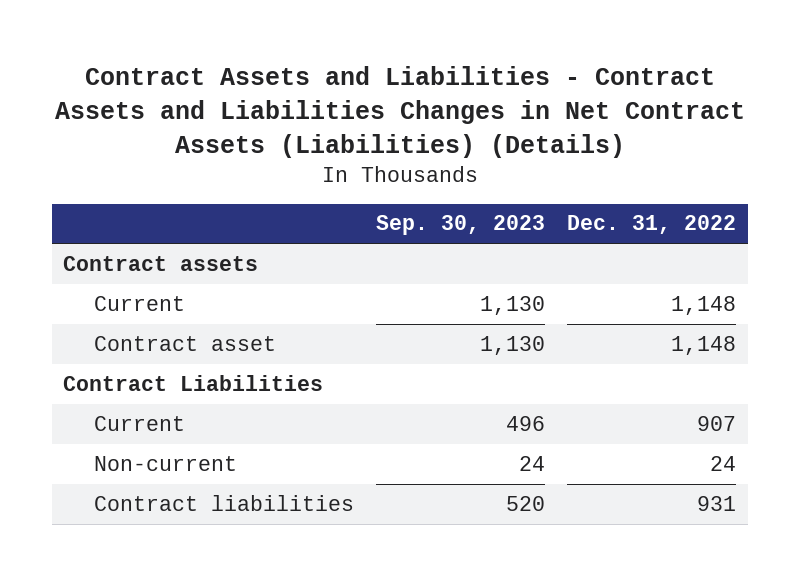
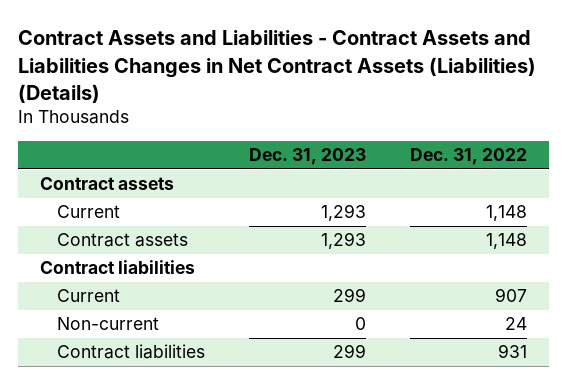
- | Sep. 30, 2023 | Dec. 31, 2022
+ | Dec. 31, 2023 | Dec. 31, 2022
- Contract asset | 1,130 | 1,148
- Contract Liabilities
+ Contract assets | 1,293 | 1,148
+ Contract liabilities

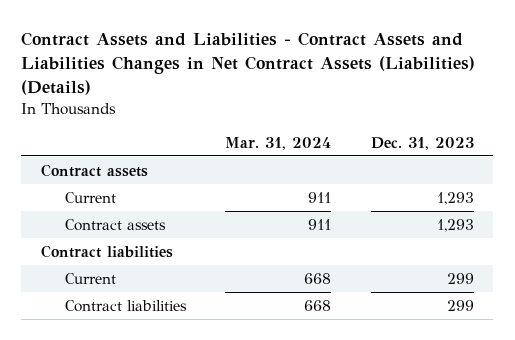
- | Dec. 31, 2023 | Dec. 31, 2022
+ | Mar. 31, 2024 | Dec. 31, 2023
- Non-current | 0 | 24

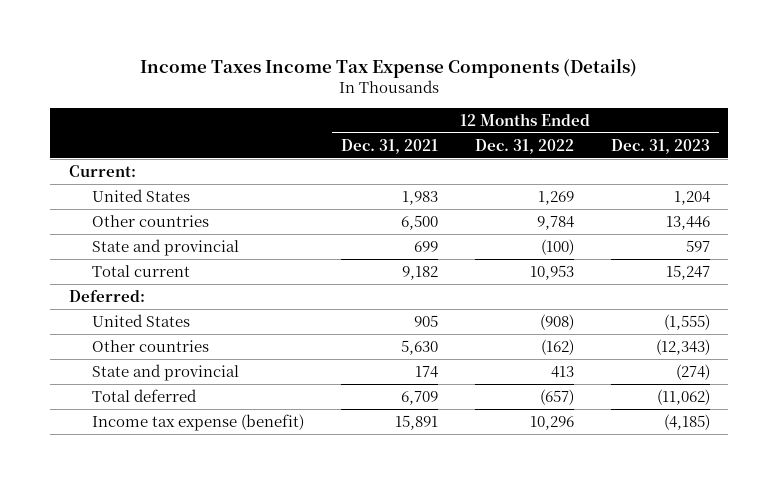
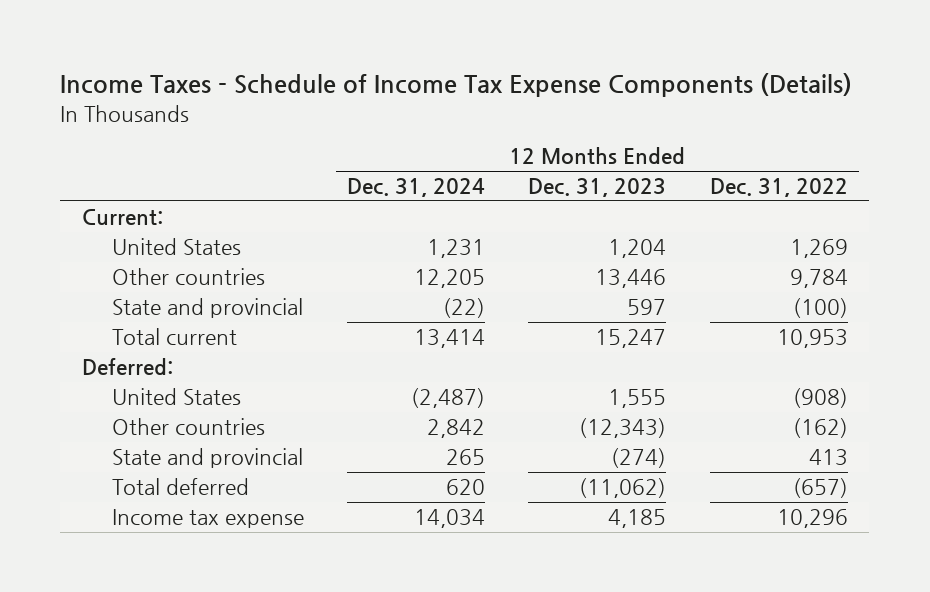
- Income Taxes Income Tax Expense Components (Details)
+ Income Taxes - Schedule of Income Tax Expense Components (Details)
- | 12 Months Ended Dec. 31, 2021 | 12 Months Ended Dec. 31, 2022 | 12 Months Ended Dec. 31, 2023
+ | 12 Months Ended Dec. 31, 2024 | 12 Months Ended Dec. 31, 2023 | 12 Months Ended Dec. 31, 2022
- United States | 905 | (908) | (1,555)
+ United States | (2,487) | 1,555 | (908)
- Income tax expense (benefit) | 15,891 | 10,296 | (4,185)
+ Income tax expense | 14,034 | 4,185 | 10,296

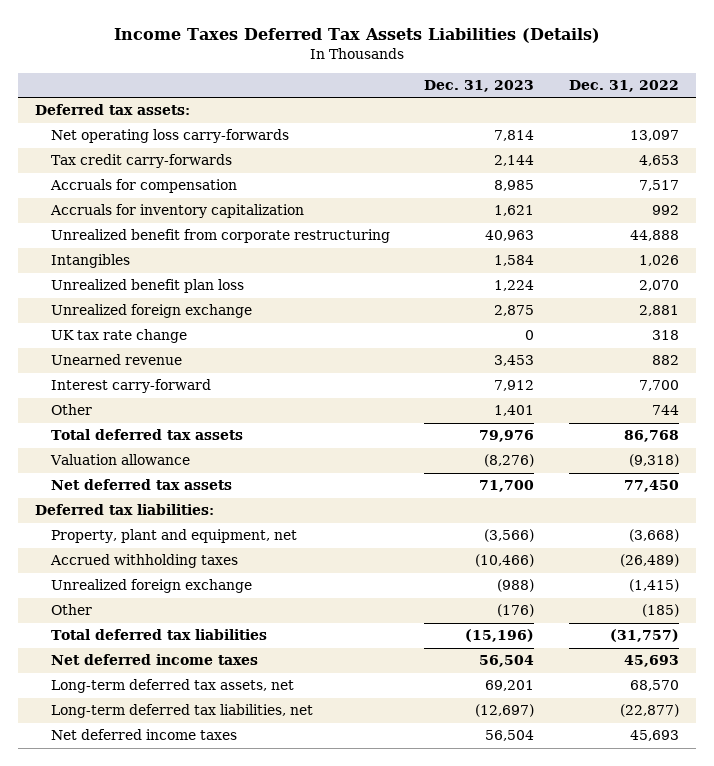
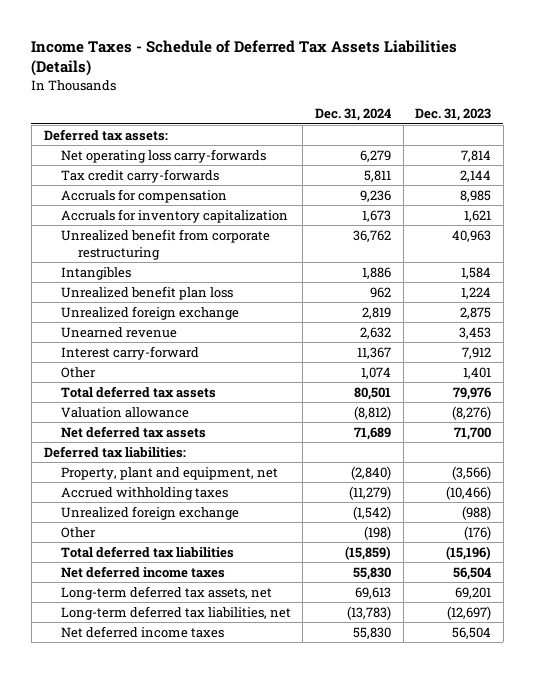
- Income Taxes Deferred Tax Assets Liabilities (Details)
+ Income Taxes - Schedule of Deferred Tax Assets Liabilities (Details)
- | Dec. 31, 2023 | Dec. 31, 2022
+ | Dec. 31, 2024 | Dec. 31, 2023
- UK tax rate change | 0 | 318

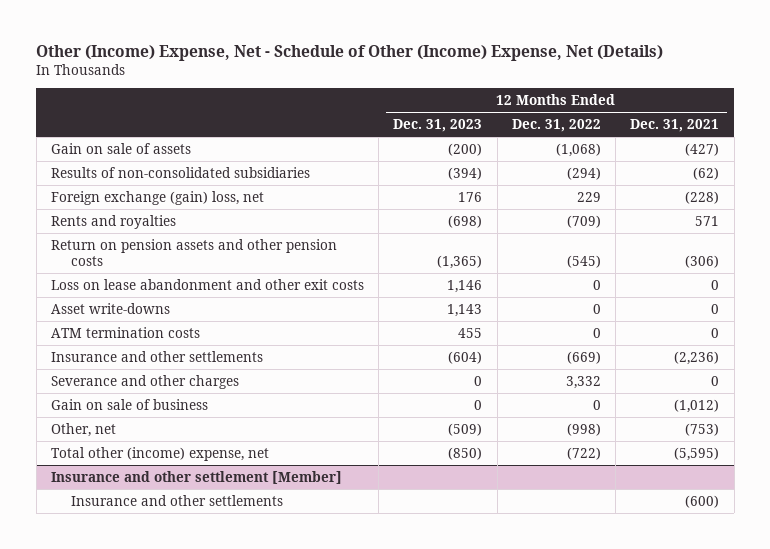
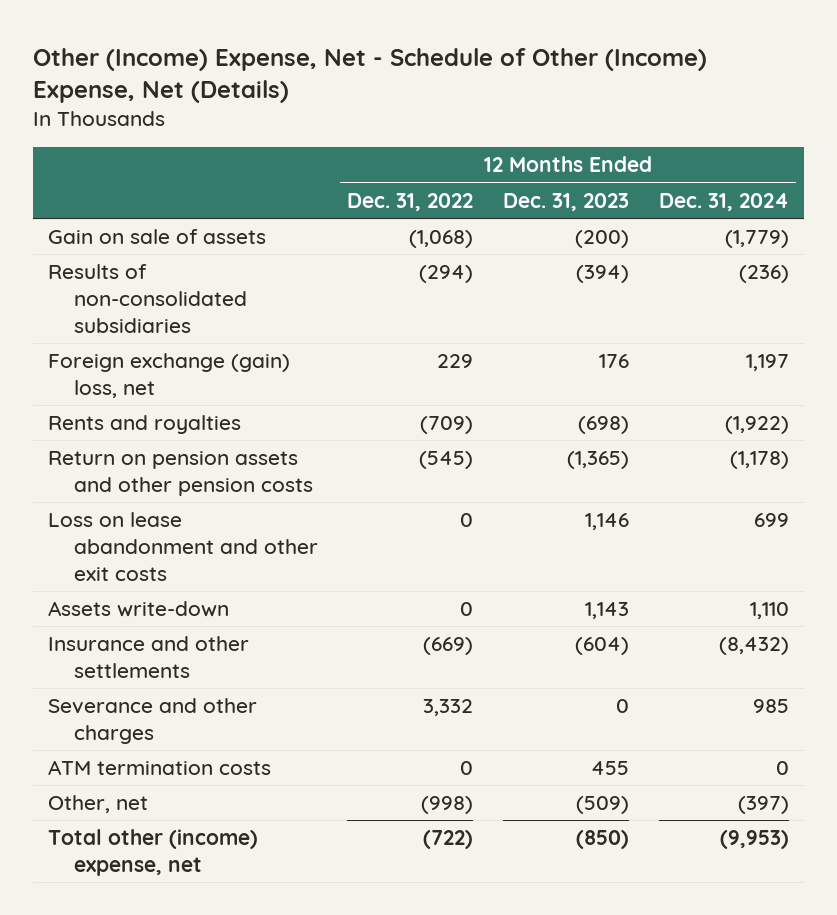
- | 12 Months Ended Dec. 31, 2023 | 12 Months Ended Dec. 31, 2022 | 12 Months Ended Dec. 31, 2021
+ | 12 Months Ended Dec. 31, 2022 | 12 Months Ended Dec. 31, 2023 | 12 Months Ended Dec. 31, 2024
- Asset write-downs | 1,143 | 0 | 0
+ Assets write-down | 0 | 1,143 | 1,110
- Gain on sale of business | 0 | 0 | (1,012)
moved down: ATM termination costs | 0 | 455 | 0
- Insurance and other settlement [Member]
- Insurance and other settlements | | | (600)

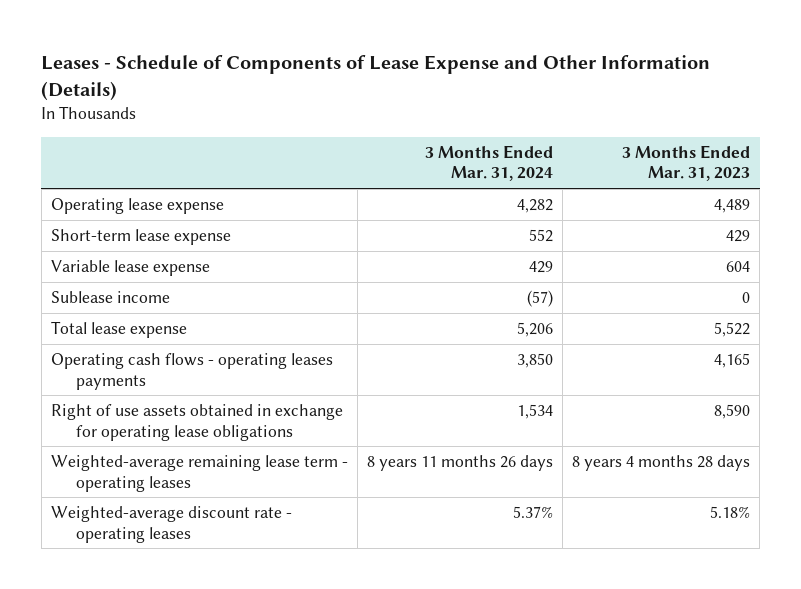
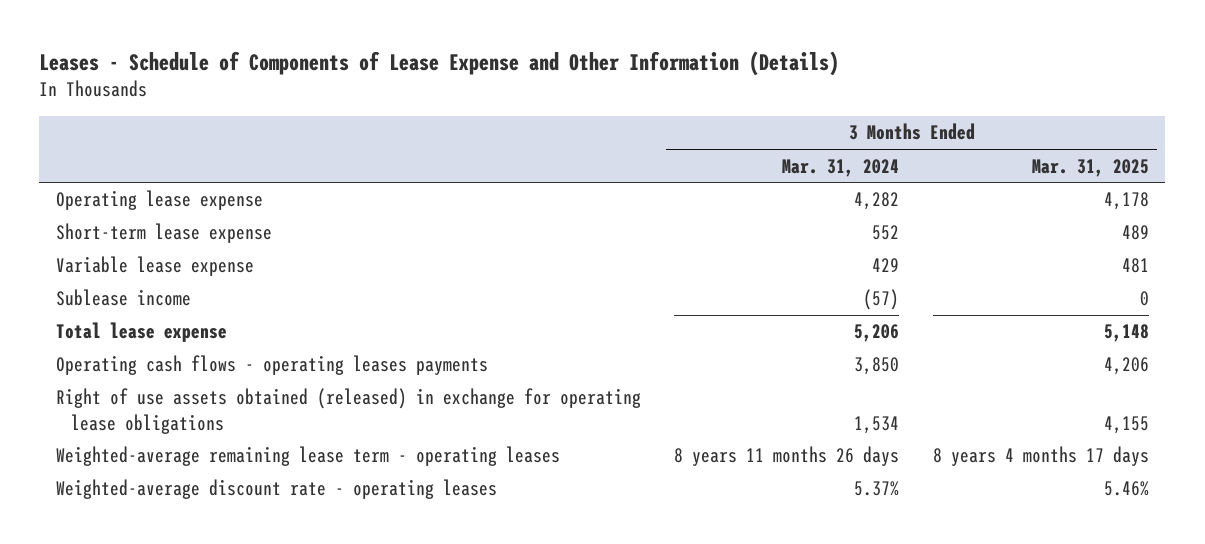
- | 3 Months Ended Mar. 31, 2024 | 3 Months Ended Mar. 31, 2023
+ | 3 Months Ended Mar. 31, 2024 | 3 Months Ended Mar. 31, 2025
- Right of use assets obtained in exchange for operating lease obligations | 1,534 | 8,590
+ Right of use assets obtained (released) in exchange for operating lease obligations | 1,534 | 4,155

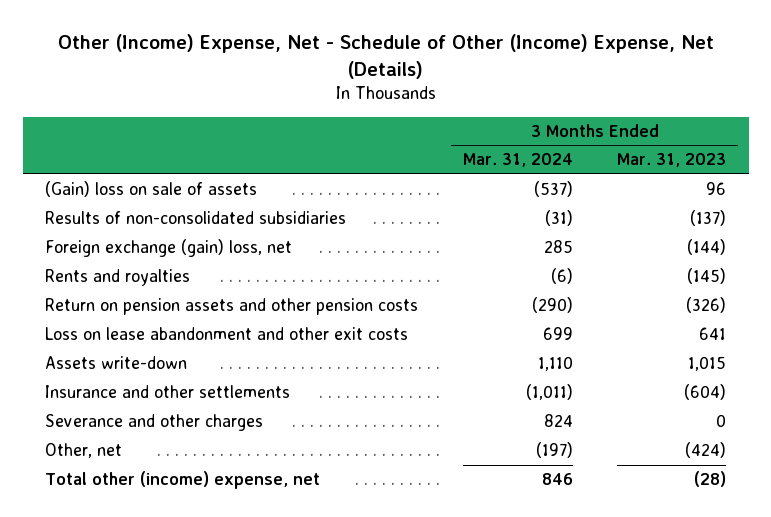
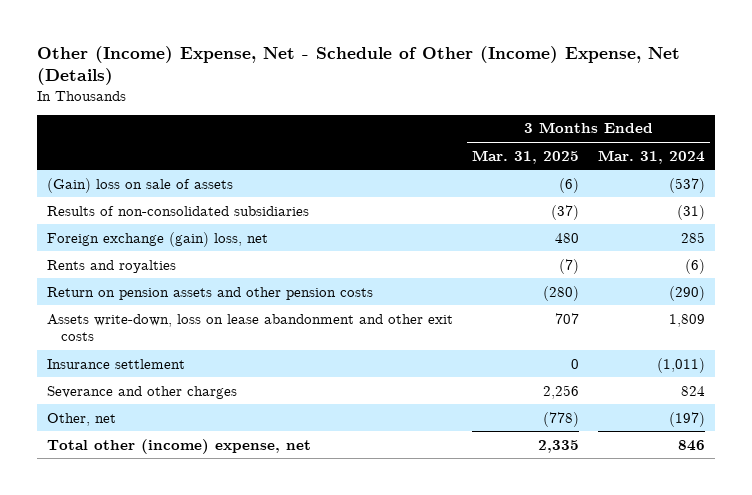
- | 3 Months Ended Mar. 31, 2024 | 3 Months Ended Mar. 31, 2023
+ | 3 Months Ended Mar. 31, 2025 | 3 Months Ended Mar. 31, 2024
- Loss on lease abandonment and other exit costs | 699 | 641
- Assets write-down | 1,110 | 1,015
- Insurance and other settlements | (1,011) | (604)
+ Assets write-down, loss on lease abandonment and other exit costs | 707 | 1,809
+ Insurance settlement | 0 | (1,011)

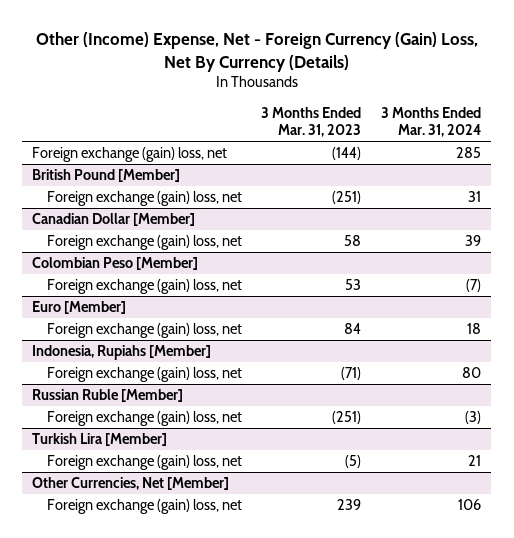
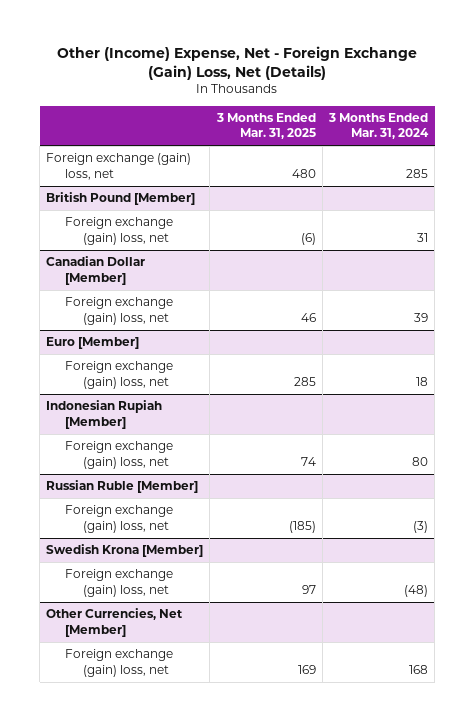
- Other (Income) Expense, Net - Foreign Currency (Gain) Loss, Net By Currency (Details)
+ Other (Income) Expense, Net - Foreign Exchange (Gain) Loss, Net (Details)
- | 3 Months Ended Mar. 31, 2023 | 3 Months Ended Mar. 31, 2024
+ | 3 Months Ended Mar. 31, 2025 | 3 Months Ended Mar. 31, 2024
- Colombian Peso [Member]
- Foreign exchange (gain) loss, net | 53 | (7)
- Indonesia, Rupiahs [Member]
+ Indonesian Rupiah [Member]
- Turkish Lira [Member]
- Foreign exchange (gain) loss, net | (5) | 21
+ Swedish Krona [Member]
+ Foreign exchange (gain) loss, net | 97 | (48)
@ Other Currencies, Net [Member]
- Foreign exchange (gain) loss, net | 239 | 106
+ Foreign exchange (gain) loss, net | 169 | 168

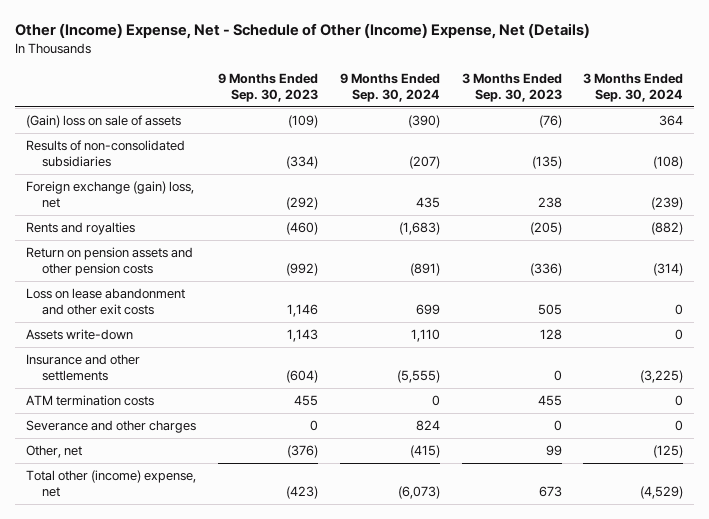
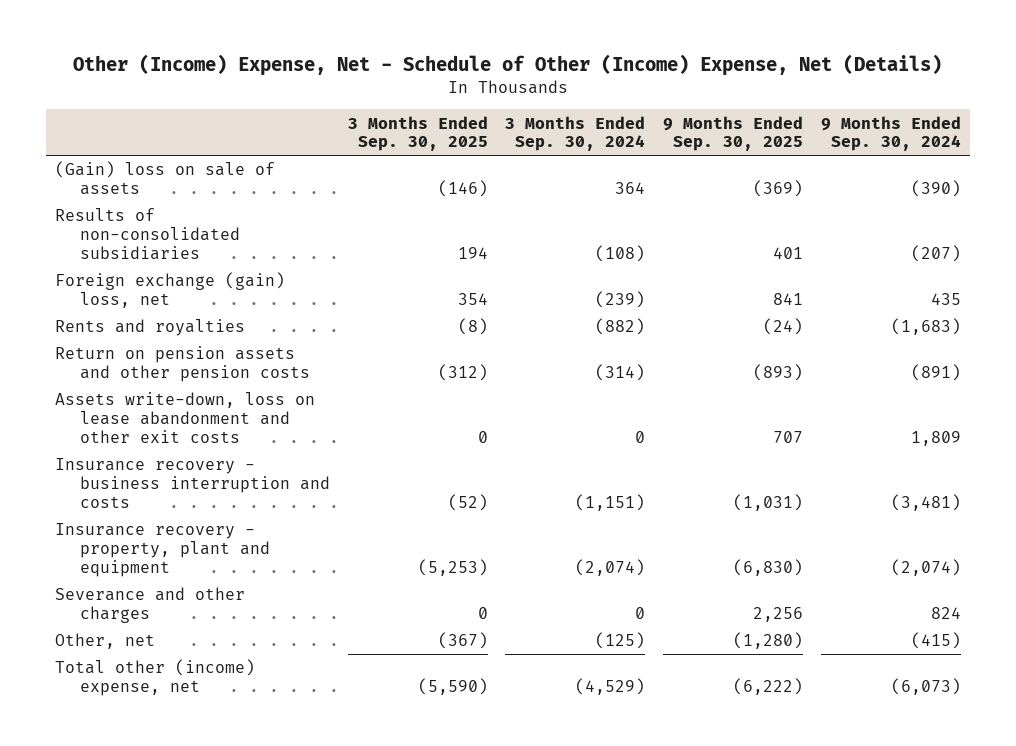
- | 9 Months Ended Sep. 30, 2023 | 9 Months Ended Sep. 30, 2024 | 3 Months Ended Sep. 30, 2023 | 3 Months Ended Sep. 30, 2024
+ | 3 Months Ended Sep. 30, 2025 | 3 Months Ended Sep. 30, 2024 | 9 Months Ended Sep. 30, 2025 | 9 Months Ended Sep. 30, 2024
- Loss on lease abandonment and other exit costs | 1,146 | 699 | 505 | 0
- Assets write-down | 1,143 | 1,110 | 128 | 0
- Insurance and other settlements | (604) | (5,555) | 0 | (3,225)
- ATM termination costs | 455 | 0 | 455 | 0
+ Assets write-down, loss on lease abandonment and other exit costs | 0 | 0 | 707 | 1,809
+ Insurance recovery - business interruption and costs | (52) | (1,151) | (1,031) | (3,481)
+ Insurance recovery - property, plant and equipment | (5,253) | (2,074) | (6,830) | (2,074)

